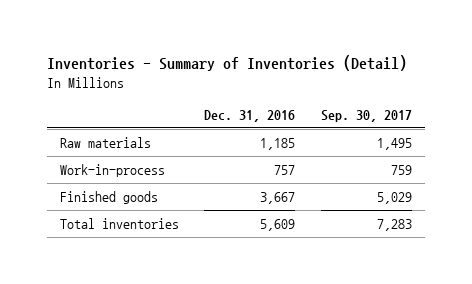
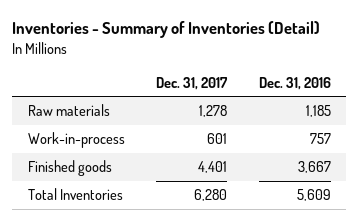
- | Dec. 31, 2016 | Sep. 30, 2017
+ | Dec. 31, 2017 | Dec. 31, 2016
- Total inventories | 5,609 | 7,283
+ Total Inventories | 6,280 | 5,609

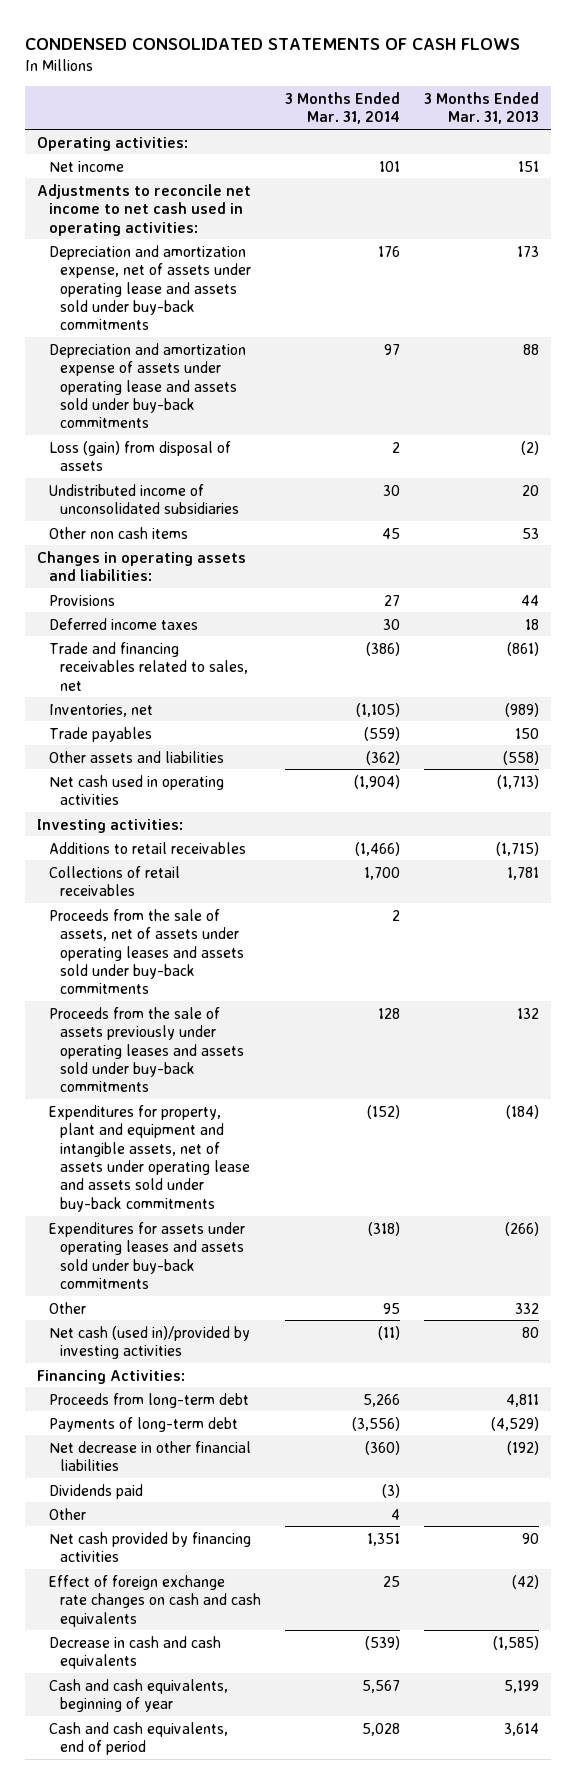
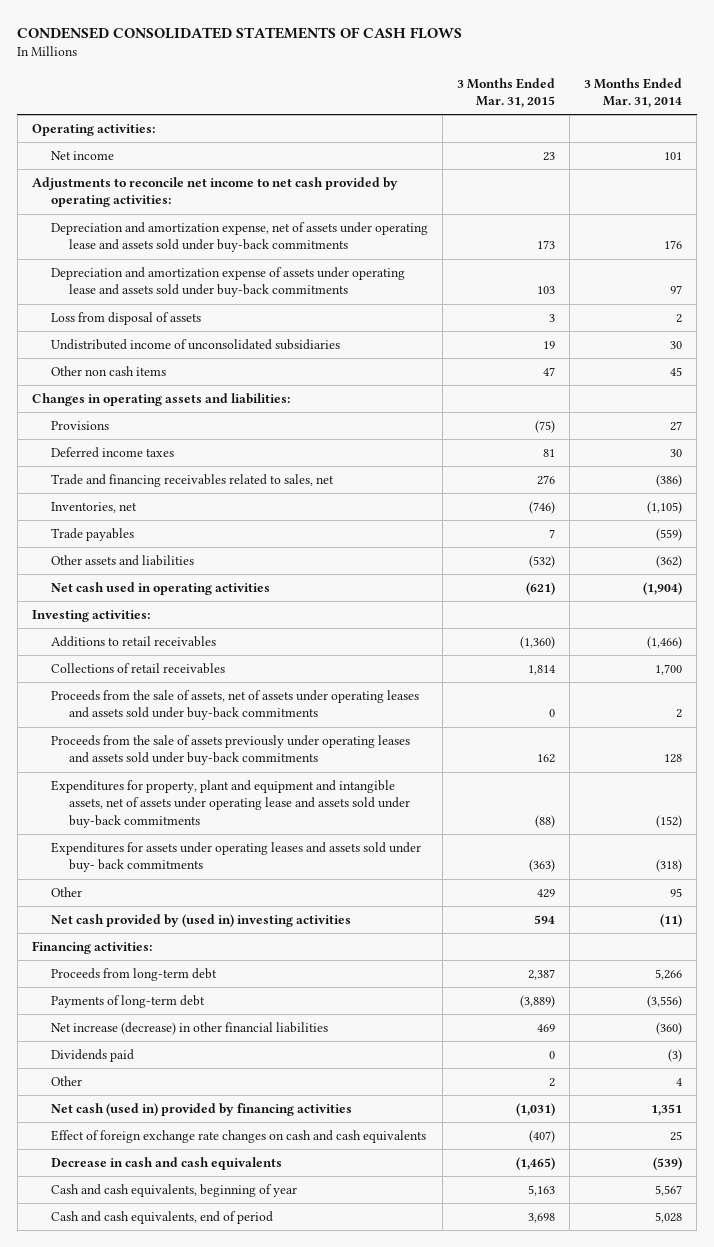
- | 3 Months Ended Mar. 31, 2014 | 3 Months Ended Mar. 31, 2013
+ | 3 Months Ended Mar. 31, 2015 | 3 Months Ended Mar. 31, 2014
- Adjustments to reconcile net income to net cash used in operating activities:
+ Adjustments to reconcile net income to net cash provided by operating activities:
- Loss (gain) from disposal of assets | 2 | (2)
+ Loss from disposal of assets | 3 | 2
- Expenditures for assets under operating leases and assets sold under buy-back commitments | (318) | (266)
+ Expenditures for assets under operating leases and assets sold under buy- back commitments | (363) | (318)
- Net cash (used in)/provided by investing activities | (11) | 80
- Financing Activities:
+ Net cash provided by (used in) investing activities | 594 | (11)
+ Financing activities:
- Net decrease in other financial liabilities | (360) | (192)
+ Net increase (decrease) in other financial liabilities | 469 | (360)
- Net cash provided by financing activities | 1,351 | 90
+ Net cash (used in) provided by financing activities | (1,031) | 1,351

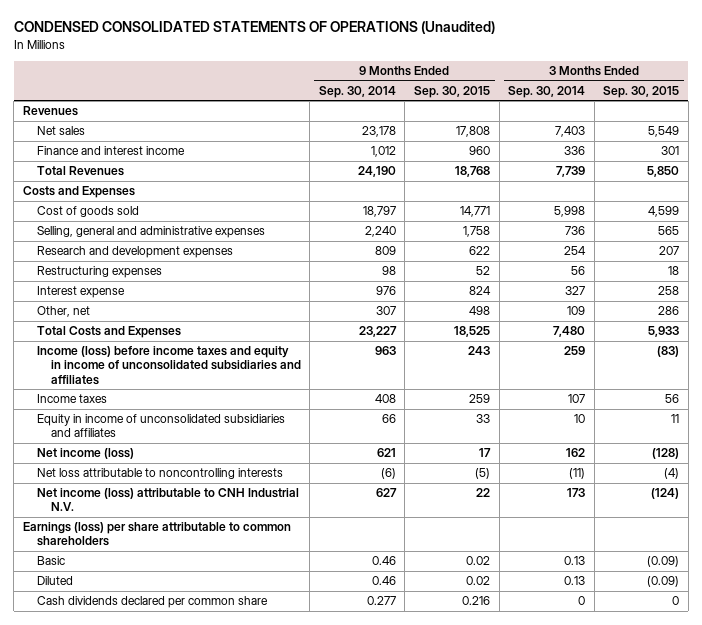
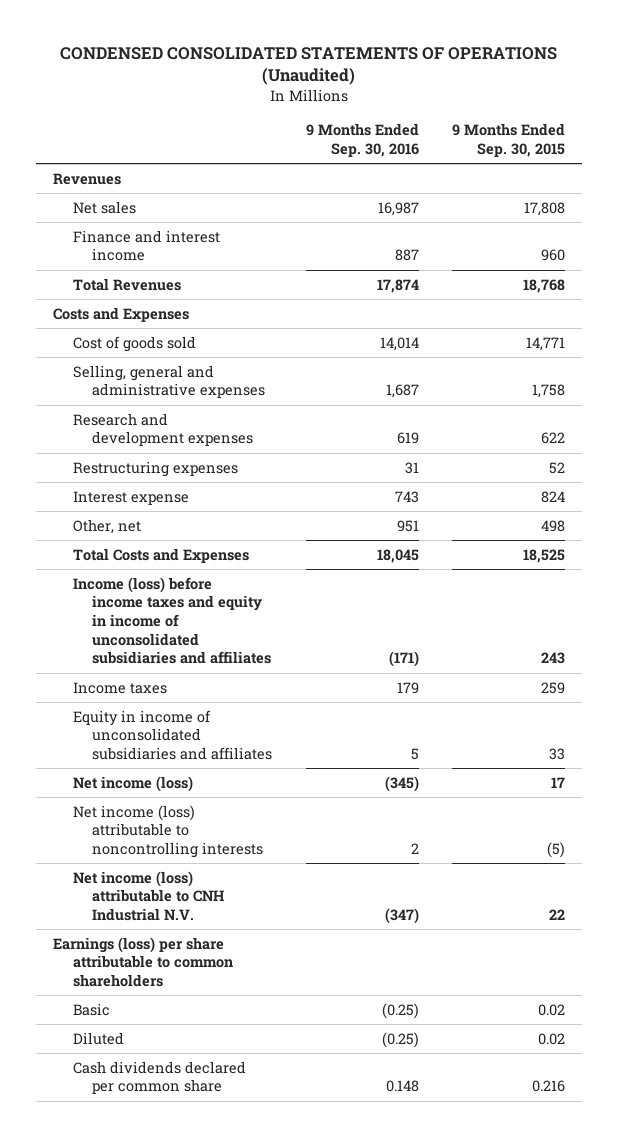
- | 9 Months Ended Sep. 30, 2014 | 9 Months Ended Sep. 30, 2015 | 3 Months Ended Sep. 30, 2014 | 3 Months Ended Sep. 30, 2015
+ | 9 Months Ended Sep. 30, 2016 | 9 Months Ended Sep. 30, 2015
- Net loss attributable to noncontrolling interests | (6) | (5) | (11) | (4)
+ Net income (loss) attributable to noncontrolling interests | 2 | (5)

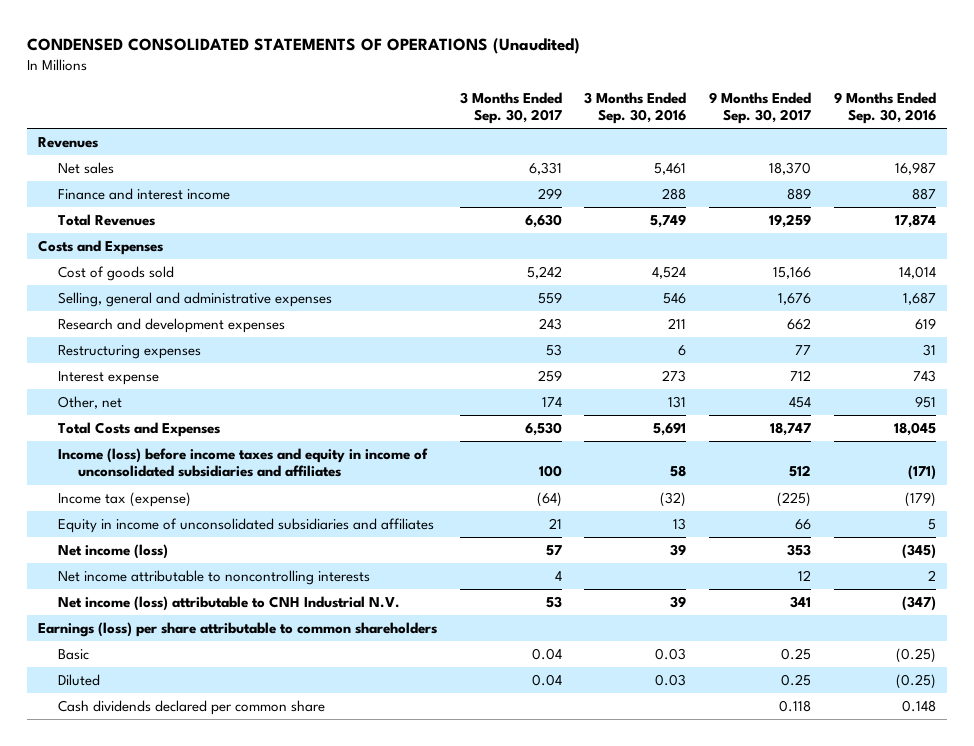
- | 9 Months Ended Sep. 30, 2016 | 9 Months Ended Sep. 30, 2015
+ | 3 Months Ended Sep. 30, 2017 | 3 Months Ended Sep. 30, 2016 | 9 Months Ended Sep. 30, 2017 | 9 Months Ended Sep. 30, 2016
- Income taxes | 179 | 259
+ Income tax (expense) | (64) | (32) | (225) | (179)
- Net income (loss) attributable to noncontrolling interests | 2 | (5)
+ Net income attributable to noncontrolling interests | 4 | | 12 | 2

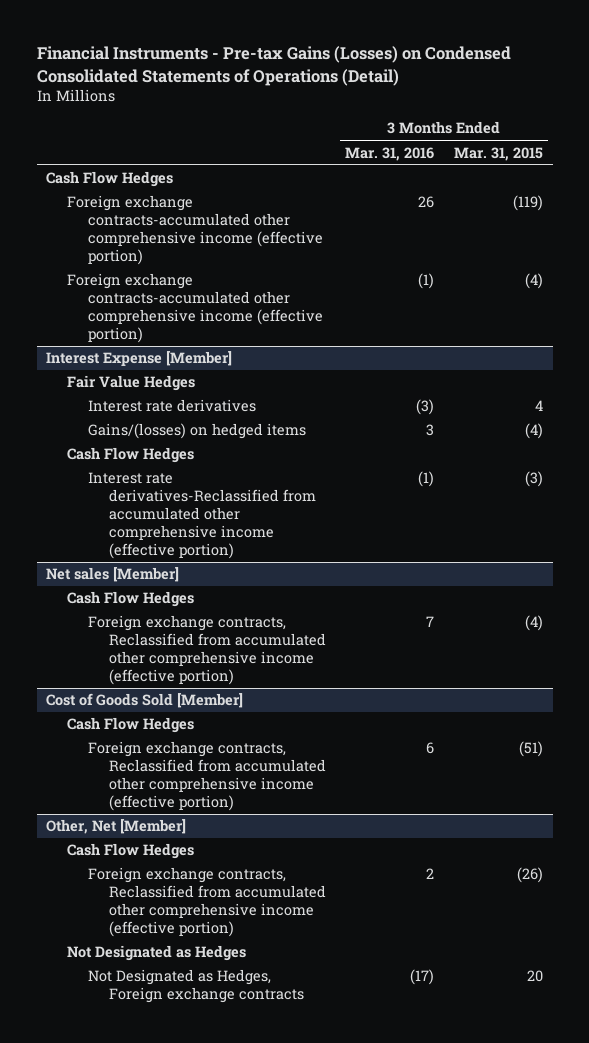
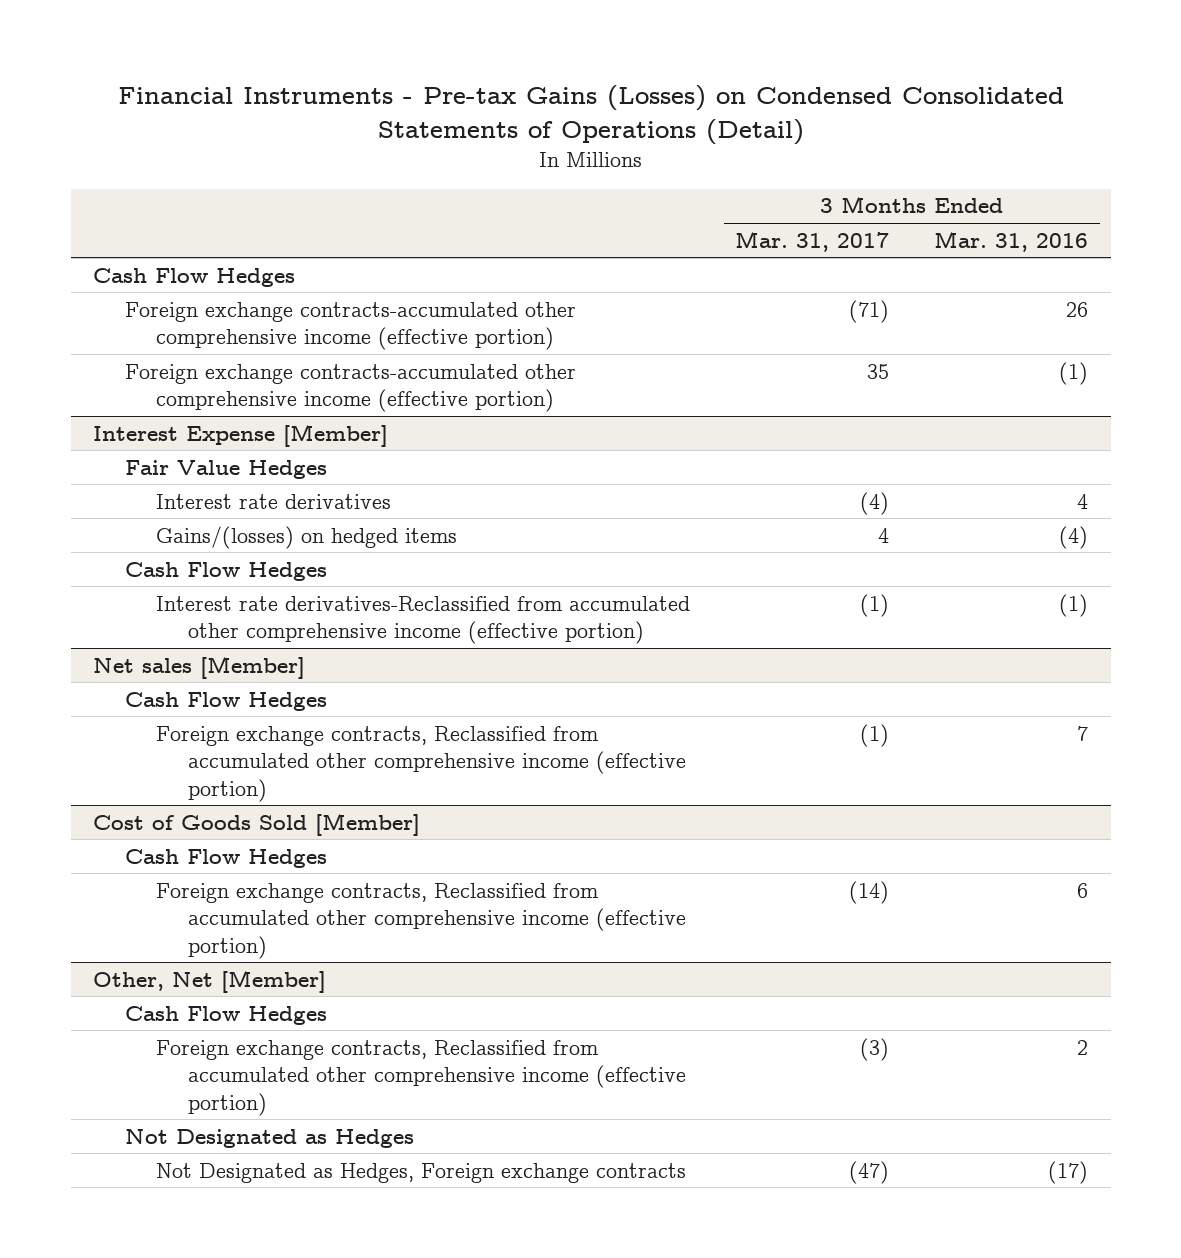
- | 3 Months Ended Mar. 31, 2016 | 3 Months Ended Mar. 31, 2015
+ | 3 Months Ended Mar. 31, 2017 | 3 Months Ended Mar. 31, 2016
@ Interest Expense [Member]
- Interest rate derivatives | (3) | 4
- Gains/(losses) on hedged items | 3 | (4)
+ Interest rate derivatives | (4) | 4
+ Gains/(losses) on hedged items | 4 | (4)

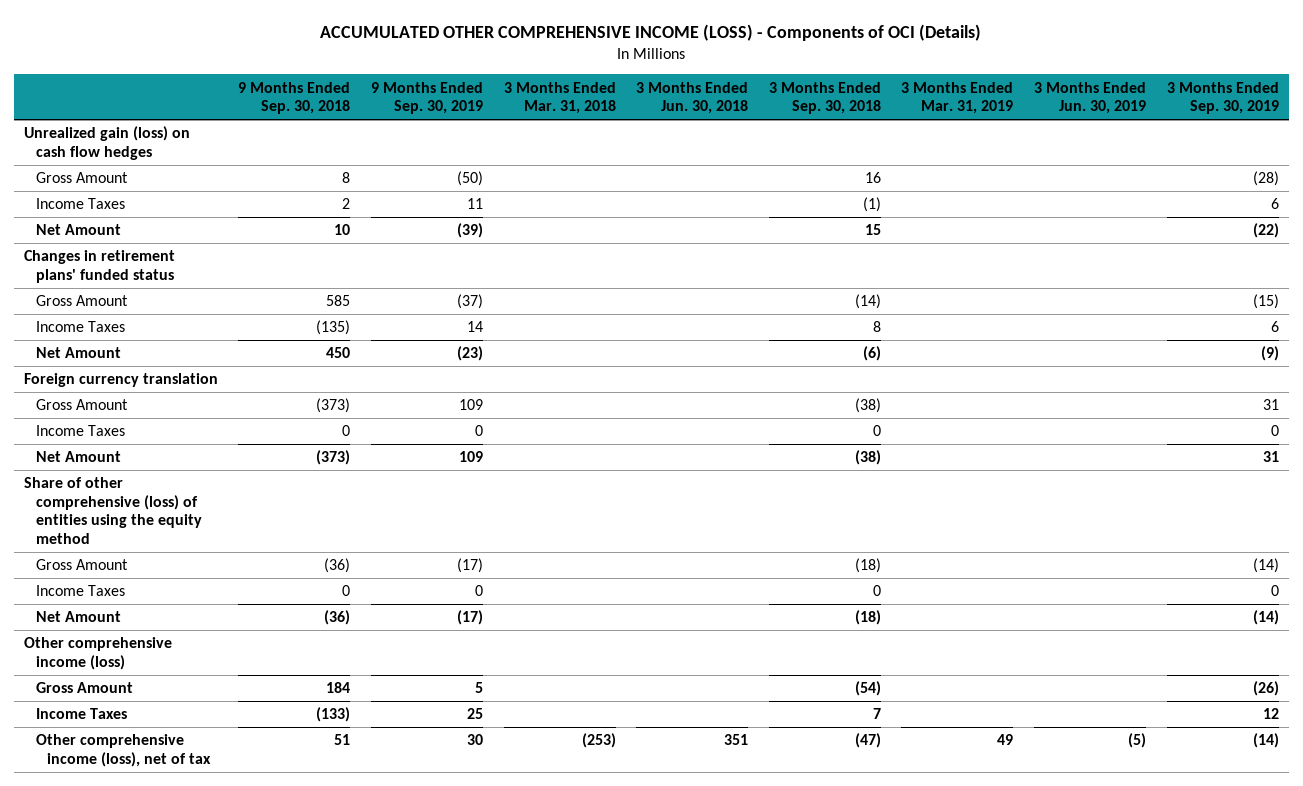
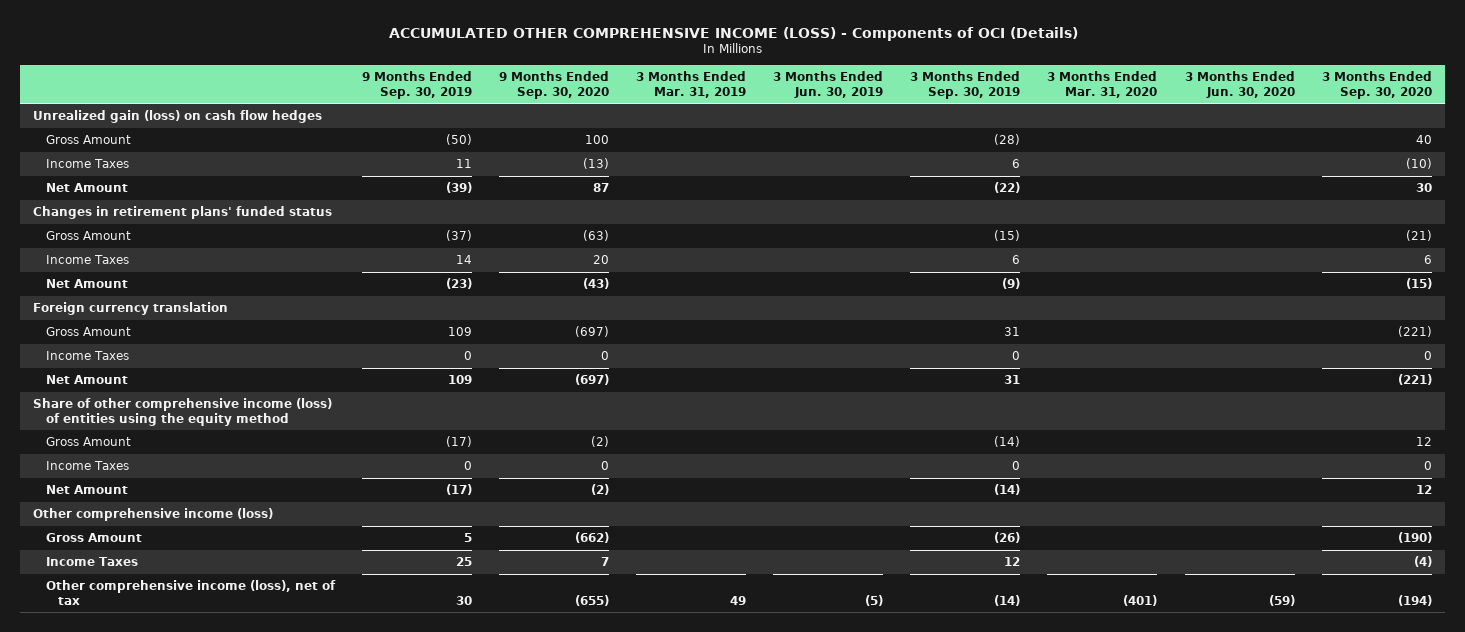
- | 9 Months Ended Sep. 30, 2018 | 9 Months Ended Sep. 30, 2019 | 3 Months Ended Mar. 31, 2018 | 3 Months Ended Jun. 30, 2018 | 3 Months Ended Sep. 30, 2018 | 3 Months Ended Mar. 31, 2019 | 3 Months Ended Jun. 30, 2019 | 3 Months Ended Sep. 30, 2019
+ | 9 Months Ended Sep. 30, 2019 | 9 Months Ended Sep. 30, 2020 | 3 Months Ended Mar. 31, 2019 | 3 Months Ended Jun. 30, 2019 | 3 Months Ended Sep. 30, 2019 | 3 Months Ended Mar. 31, 2020 | 3 Months Ended Jun. 30, 2020 | 3 Months Ended Sep. 30, 2020
- Share of other comprehensive (loss) of entities using the equity method
+ Share of other comprehensive income (loss) of entities using the equity method

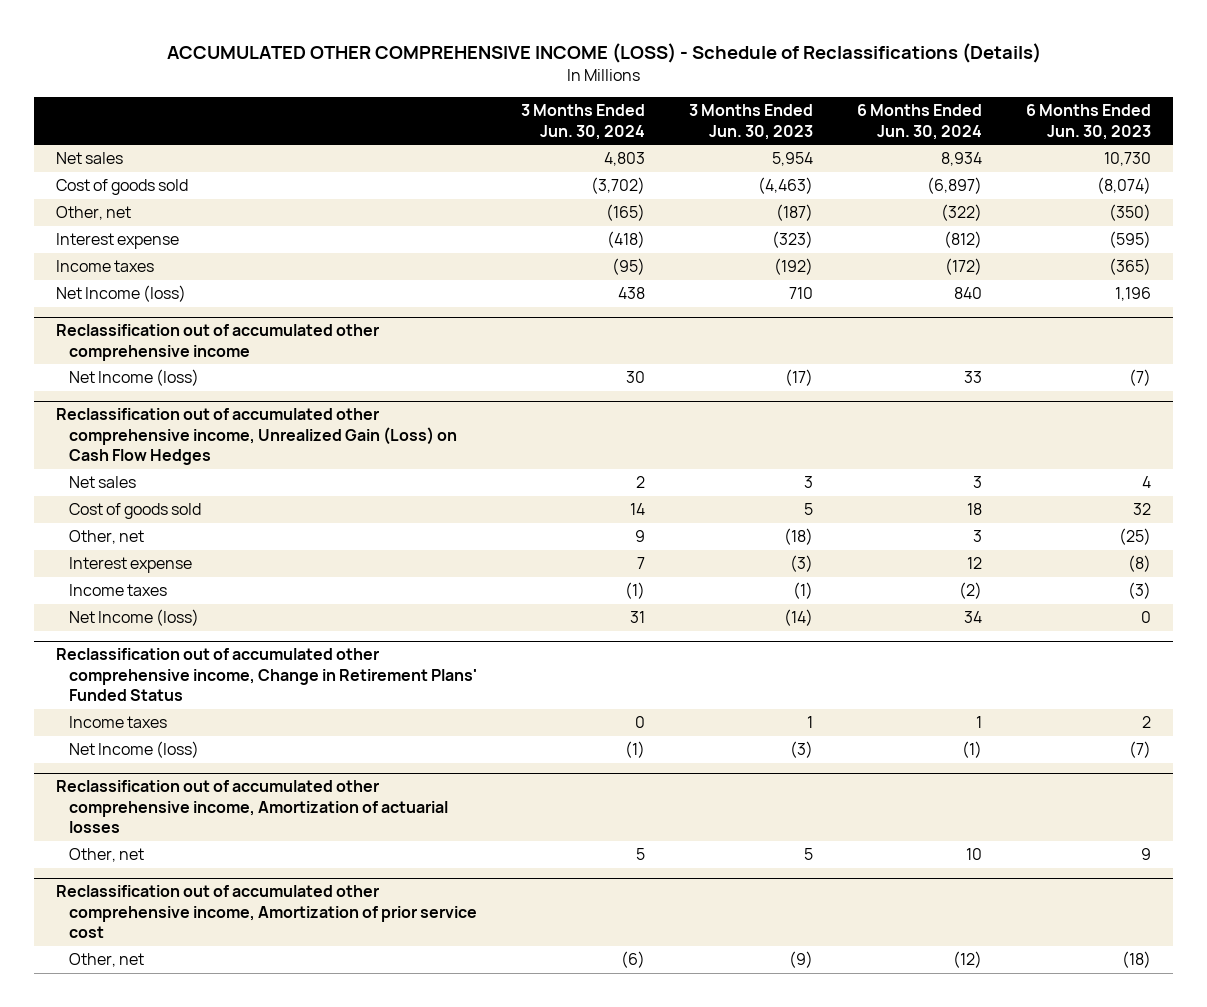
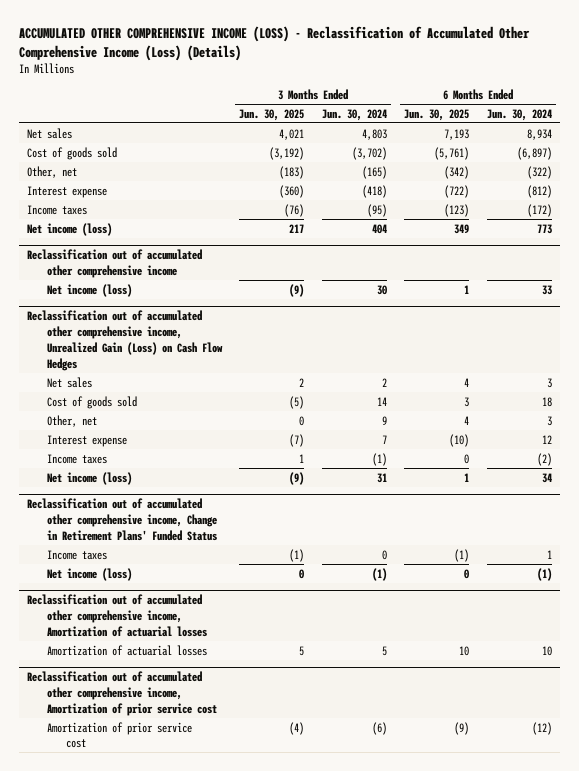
- ACCUMULATED OTHER COMPREHENSIVE INCOME (LOSS) - Schedule of Reclassifications (Details)
+ ACCUMULATED OTHER COMPREHENSIVE INCOME (LOSS) - Reclassification of Accumulated Other Comprehensive Income (Loss) (Details)
- | 3 Months Ended Jun. 30, 2024 | 3 Months Ended Jun. 30, 2023 | 6 Months Ended Jun. 30, 2024 | 6 Months Ended Jun. 30, 2023
+ | 3 Months Ended Jun. 30, 2025 | 3 Months Ended Jun. 30, 2024 | 6 Months Ended Jun. 30, 2025 | 6 Months Ended Jun. 30, 2024
- Net Income (loss) | 438 | 710 | 840 | 1,196
+ Net income (loss) | 217 | 404 | 349 | 773
@ Reclassification out of accumulated other comprehensive income
- Net Income (loss) | 30 | (17) | 33 | (7)
+ Net income (loss) | (9) | 30 | 1 | 33
@ Reclassification out of accumulated other comprehensive income, Unrealized Gain (Loss) on Cash Flow Hedges
- Net Income (loss) | 31 | (14) | 34 | 0
+ Net income (loss) | (9) | 31 | 1 | 34
@ Reclassification out of accumulated other comprehensive income, Change in Retirement Plans' Funded Status
- Net Income (loss) | (1) | (3) | (1) | (7)
+ Net income (loss) | 0 | (1) | 0 | (1)
@ Reclassification out of accumulated other comprehensive income, Amortization of actuarial losses
- Other, net | 5 | 5 | 10 | 9
+ Amortization of actuarial losses | 5 | 5 | 10 | 10
@ Reclassification out of accumulated other comprehensive income, Amortization of prior service cost
- Other, net | (6) | (9) | (12) | (18)
+ Amortization of prior service cost | (4) | (6) | (9) | (12)

